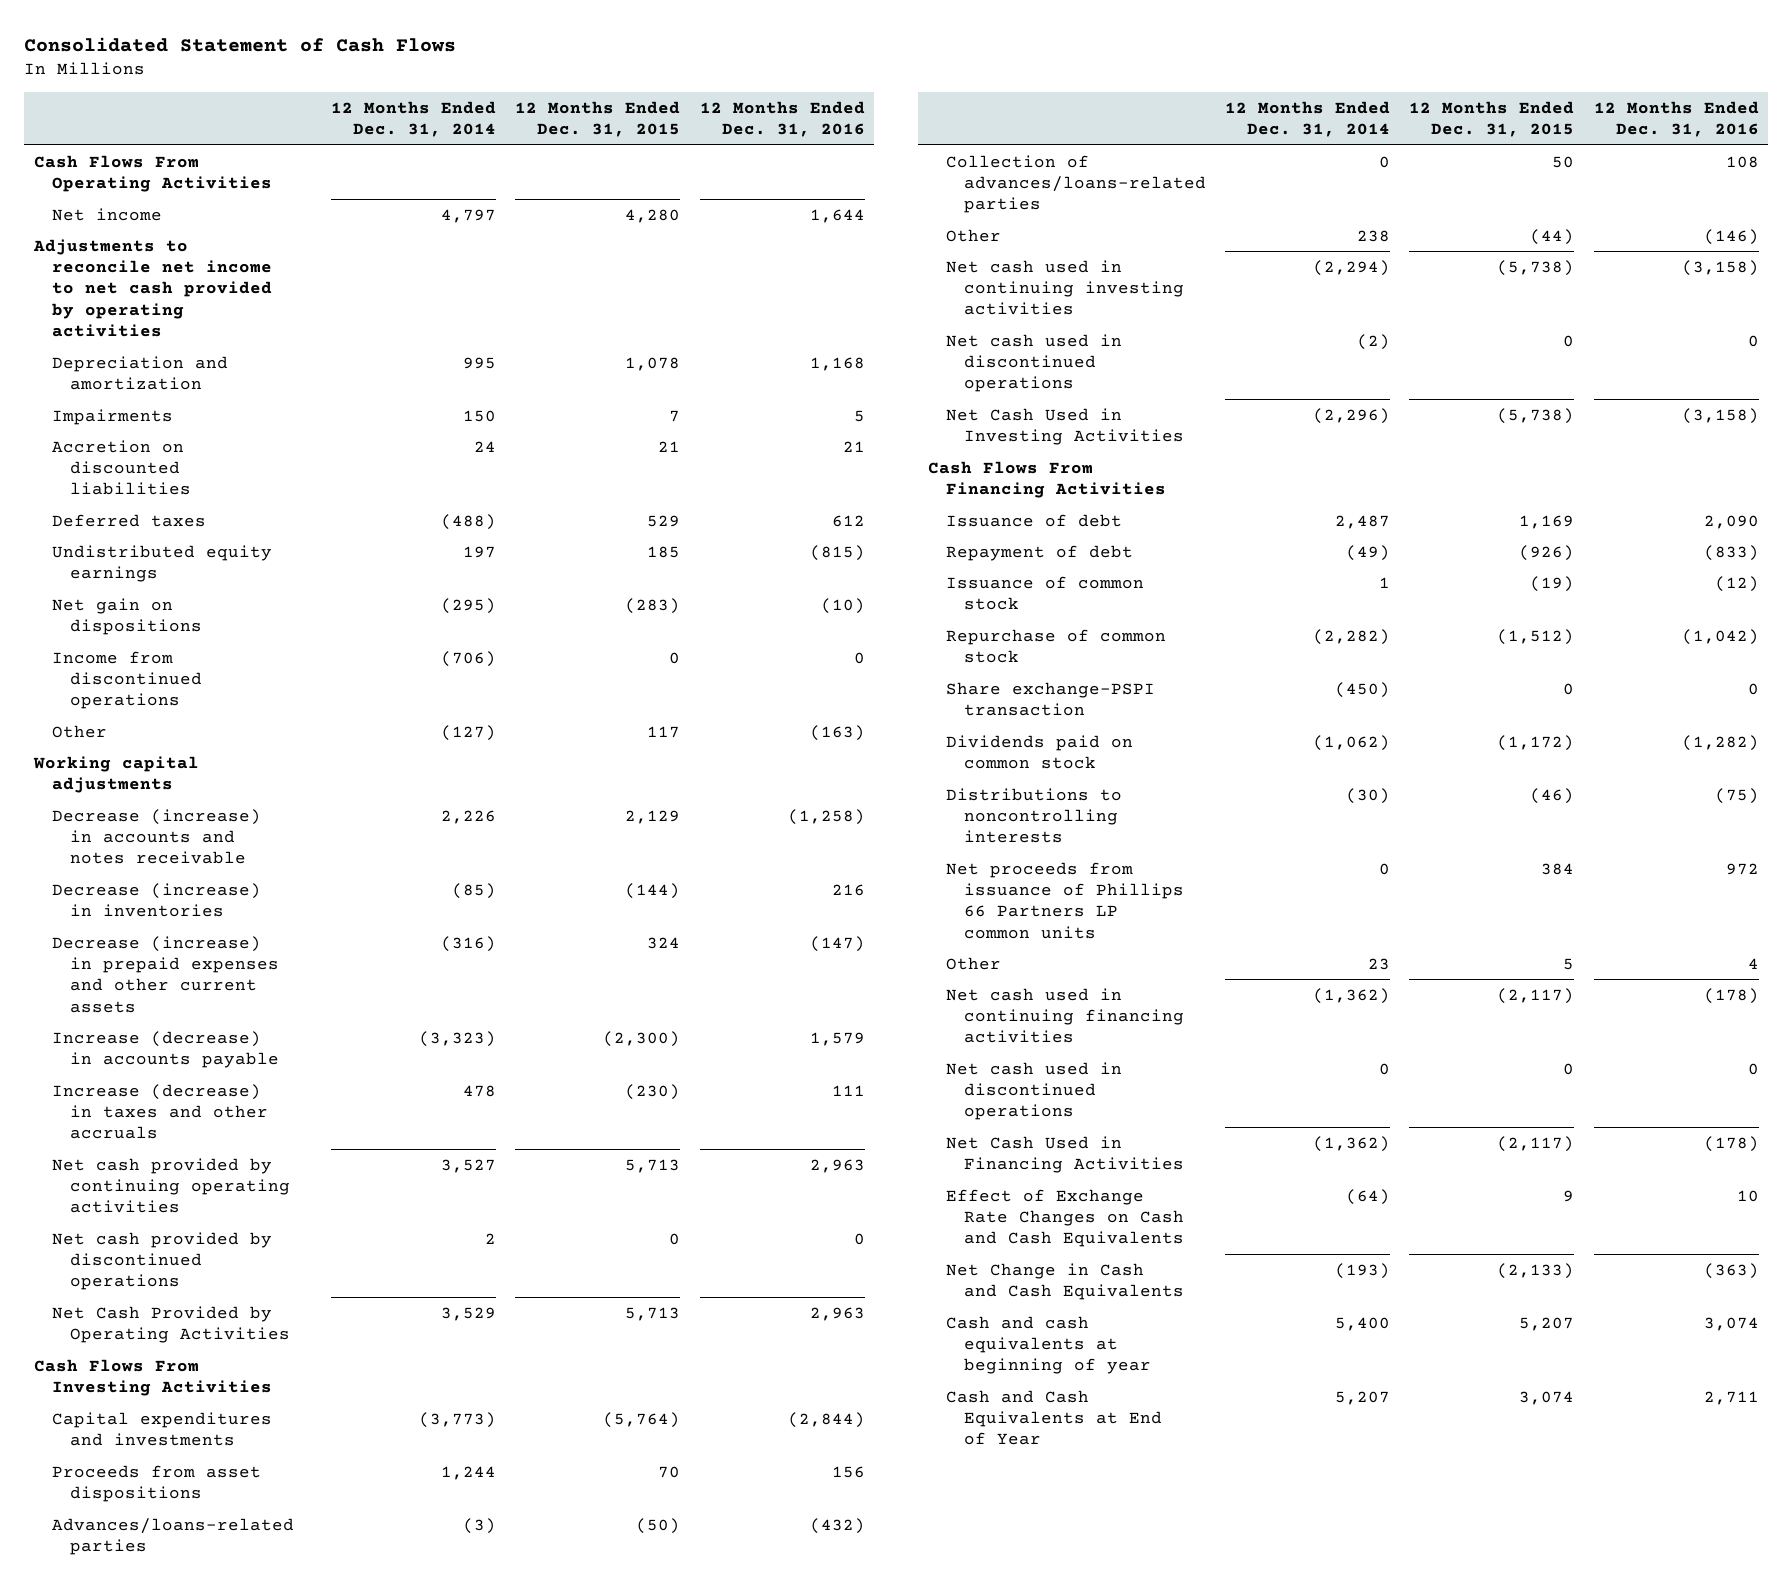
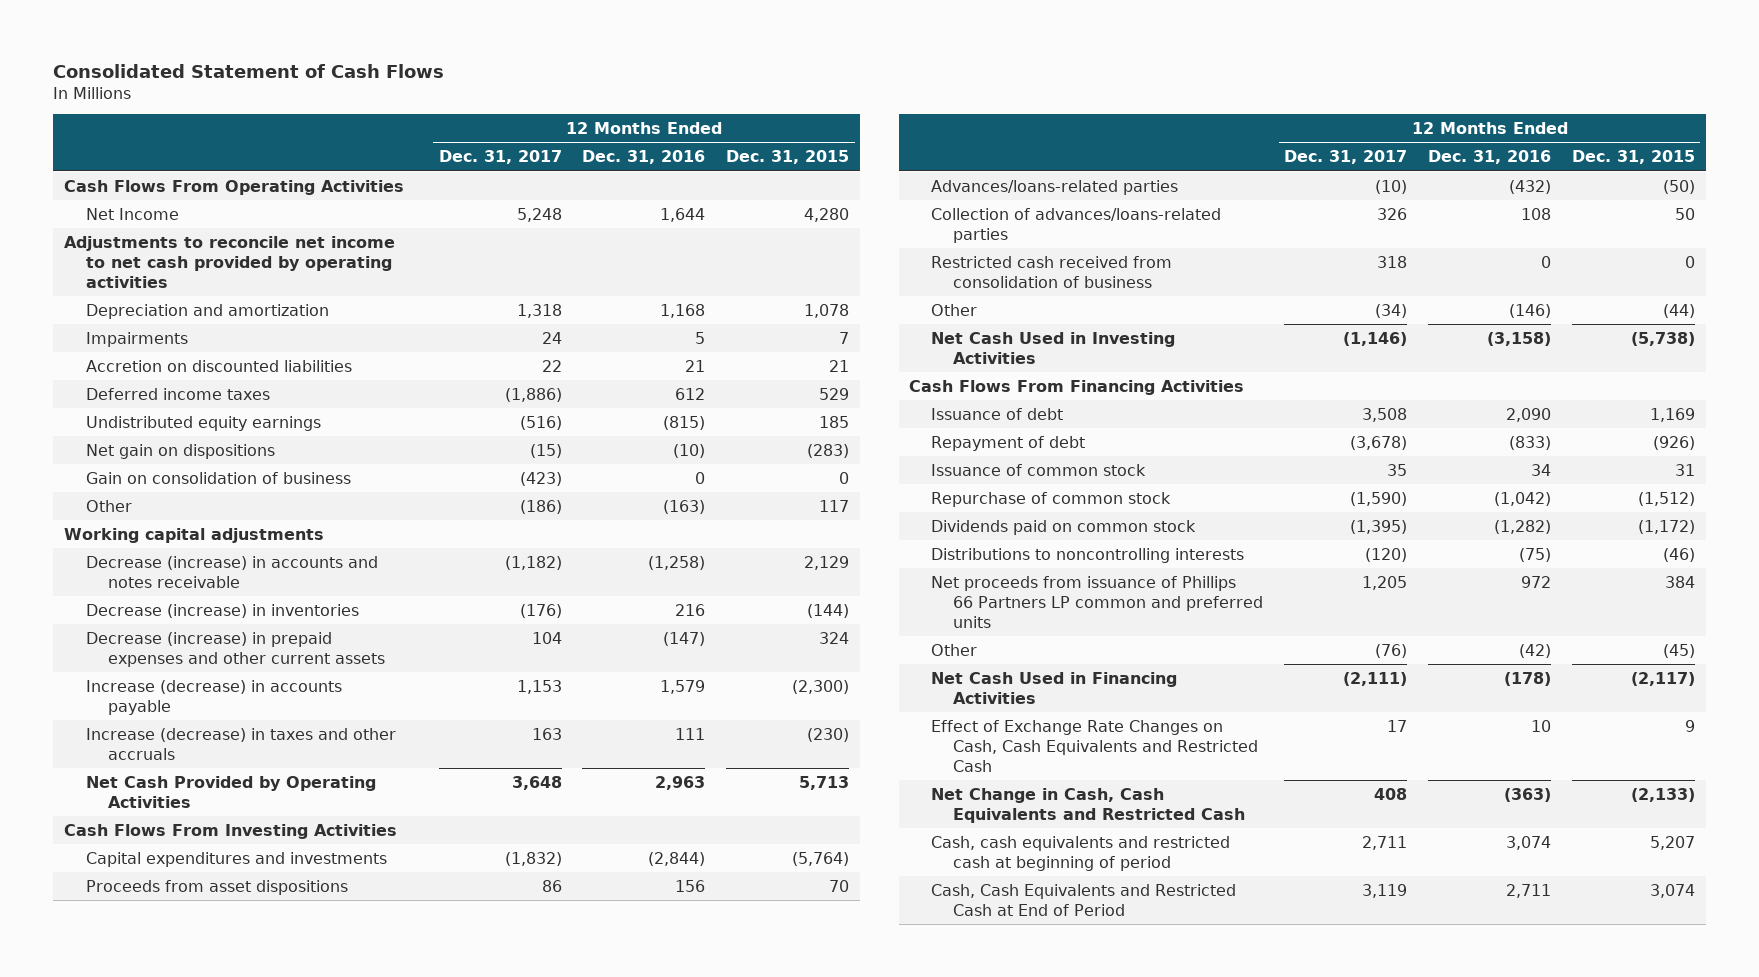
- | 12 Months Ended Dec. 31, 2014 | 12 Months Ended Dec. 31, 2015 | 12 Months Ended Dec. 31, 2016
+ | 12 Months Ended Dec. 31, 2017 | 12 Months Ended Dec. 31, 2016 | 12 Months Ended Dec. 31, 2015
- Net income | 4,797 | 4,280 | 1,644
+ Net Income | 5,248 | 1,644 | 4,280
- Deferred taxes | (488) | 529 | 612
+ Deferred income taxes | (1,886) | 612 | 529
- Income from discontinued operations | (706) | 0 | 0
+ Gain on consolidation of business | (423) | 0 | 0
- Net cash provided by continuing operating activities | 3,527 | 5,713 | 2,963
- Net cash provided by discontinued operations | 2 | 0 | 0
+ Restricted cash received from consolidation of business | 318 | 0 | 0
- Net cash used in continuing investing activities | (2,294) | (5,738) | (3,158)
- Net cash used in discontinued operations | (2) | 0 | 0
- Issuance of common stock | 1 | (19) | (12)
+ Issuance of common stock | 35 | 34 | 31
- Share exchange-PSPI transaction | (450) | 0 | 0
- Net proceeds from issuance of Phillips 66 Partners LP common units | 0 | 384 | 972
- Other | 23 | 5 | 4
- Net cash used in continuing financing activities | (1,362) | (2,117) | (178)
- Net cash used in discontinued operations | 0 | 0 | 0
+ Net proceeds from issuance of Phillips 66 Partners LP common and preferred units | 1,205 | 972 | 384
+ Other | (76) | (42) | (45)
- Effect of Exchange Rate Changes on Cash and Cash Equivalents | (64) | 9 | 10
- Net Change in Cash and Cash Equivalents | (193) | (2,133) | (363)
- Cash and cash equivalents at beginning of year | 5,400 | 5,207 | 3,074
- Cash and Cash Equivalents at End of Year | 5,207 | 3,074 | 2,711
+ Effect of Exchange Rate Changes on Cash, Cash Equivalents and Restricted Cash | 17 | 10 | 9
+ Net Change in Cash, Cash Equivalents and Restricted Cash | 408 | (363) | (2,133)
+ Cash, cash equivalents and restricted cash at beginning of period | 2,711 | 3,074 | 5,207
+ Cash, Cash Equivalents and Restricted Cash at End of Period | 3,119 | 2,711 | 3,074

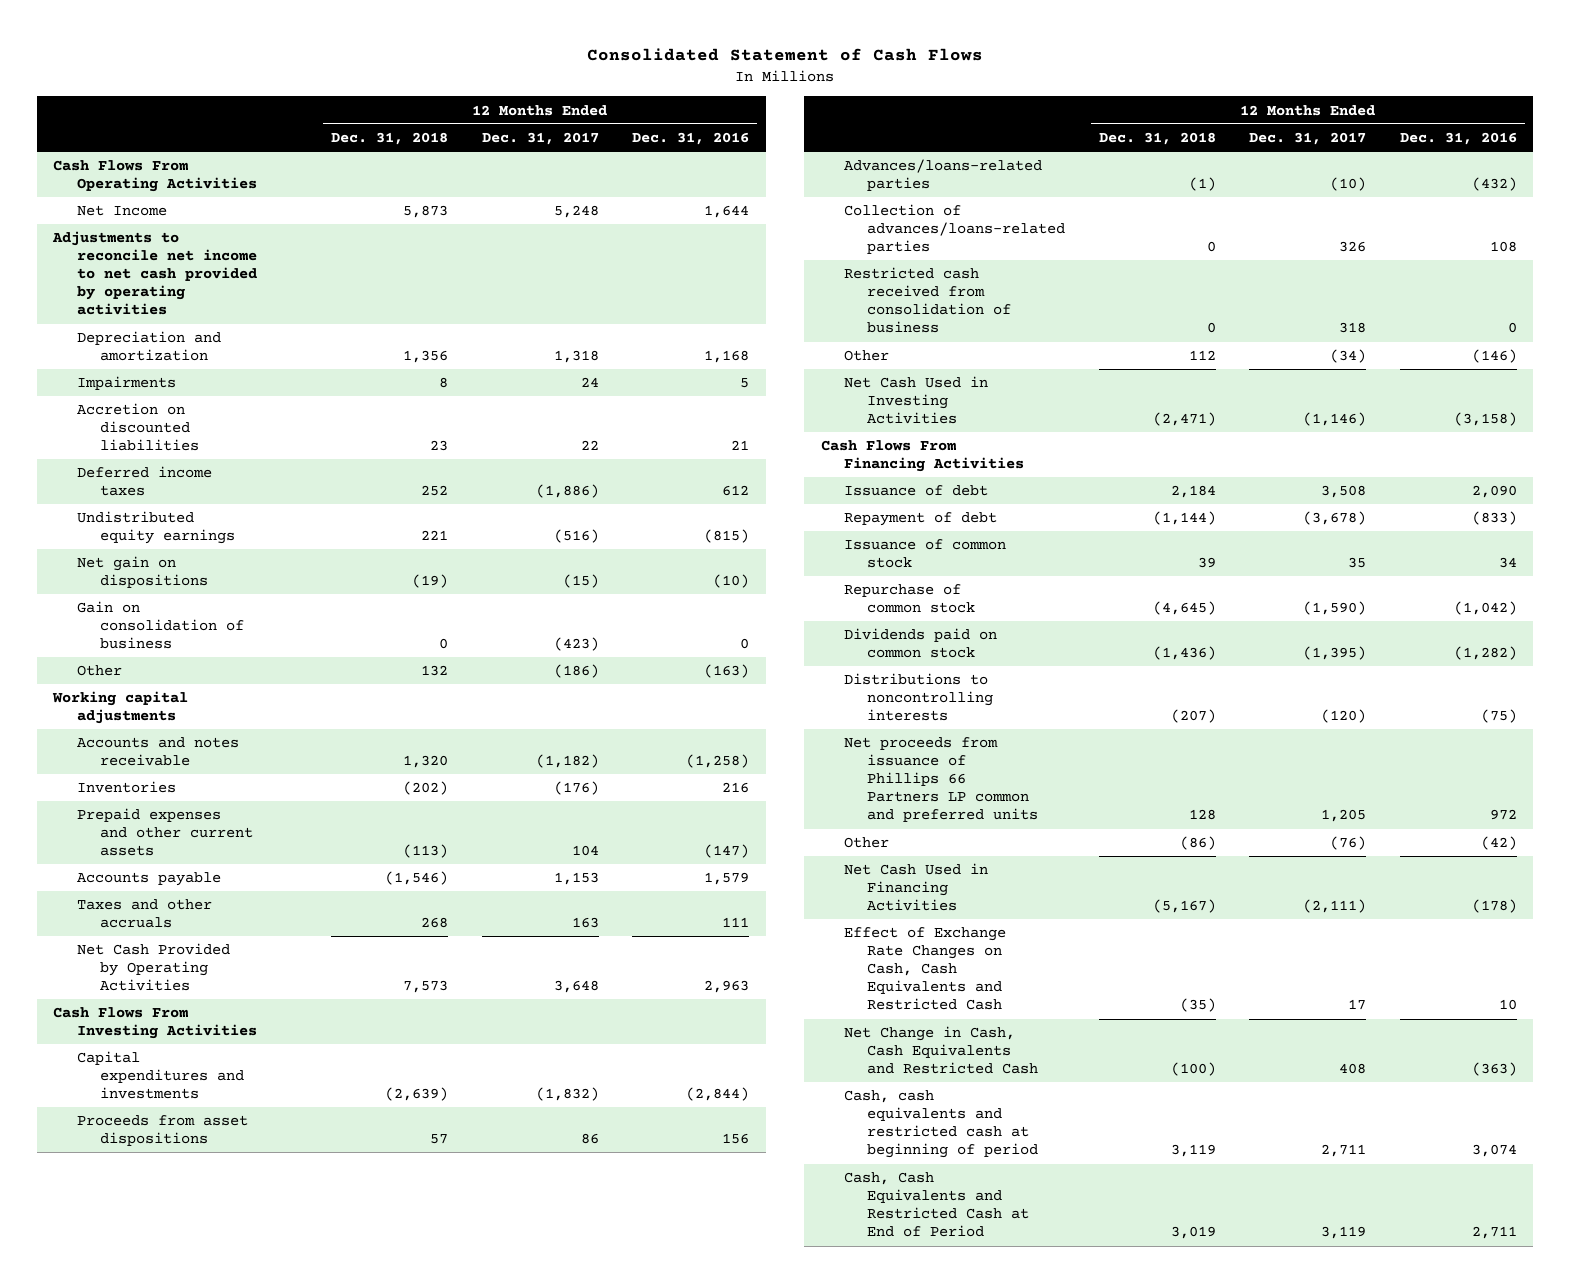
- | 12 Months Ended Dec. 31, 2017 | 12 Months Ended Dec. 31, 2016 | 12 Months Ended Dec. 31, 2015
+ | 12 Months Ended Dec. 31, 2018 | 12 Months Ended Dec. 31, 2017 | 12 Months Ended Dec. 31, 2016
- Decrease (increase) in accounts and notes receivable | (1,182) | (1,258) | 2,129
- Decrease (increase) in inventories | (176) | 216 | (144)
- Decrease (increase) in prepaid expenses and other current assets | 104 | (147) | 324
- Increase (decrease) in accounts payable | 1,153 | 1,579 | (2,300)
- Increase (decrease) in taxes and other accruals | 163 | 111 | (230)
+ Accounts and notes receivable | 1,320 | (1,182) | (1,258)
+ Inventories | (202) | (176) | 216
+ Prepaid expenses and other current assets | (113) | 104 | (147)
+ Accounts payable | (1,546) | 1,153 | 1,579
+ Taxes and other accruals | 268 | 163 | 111

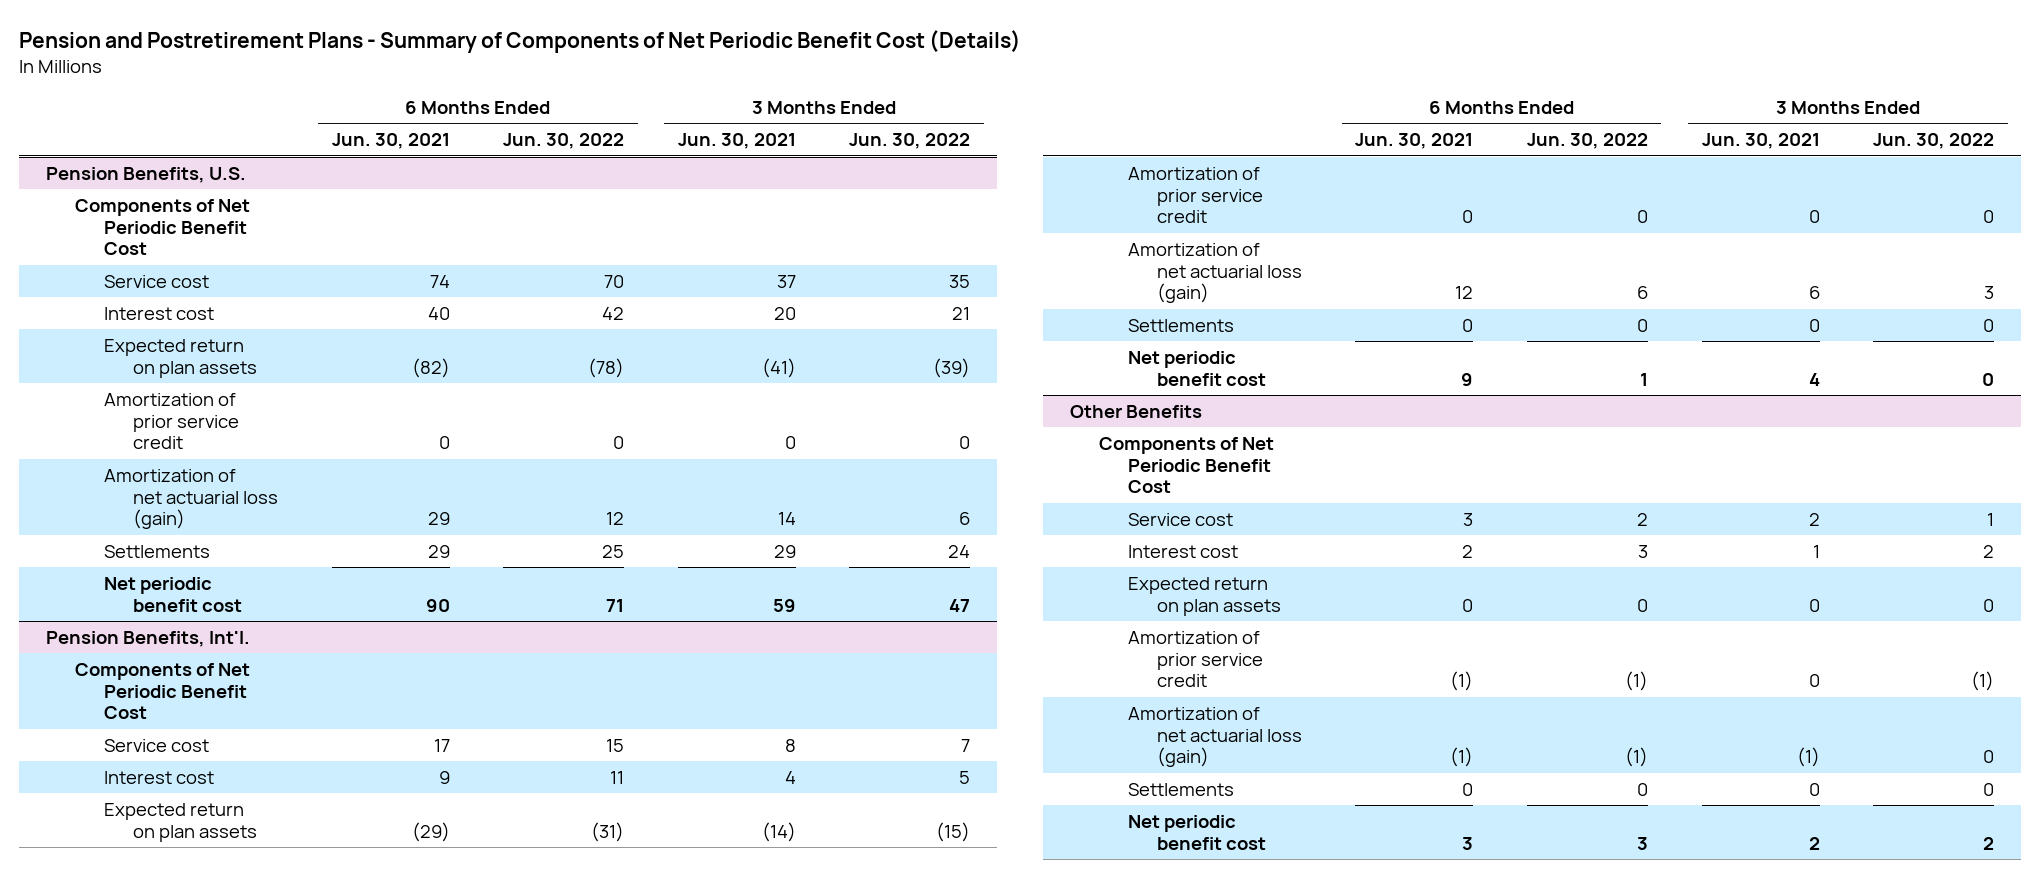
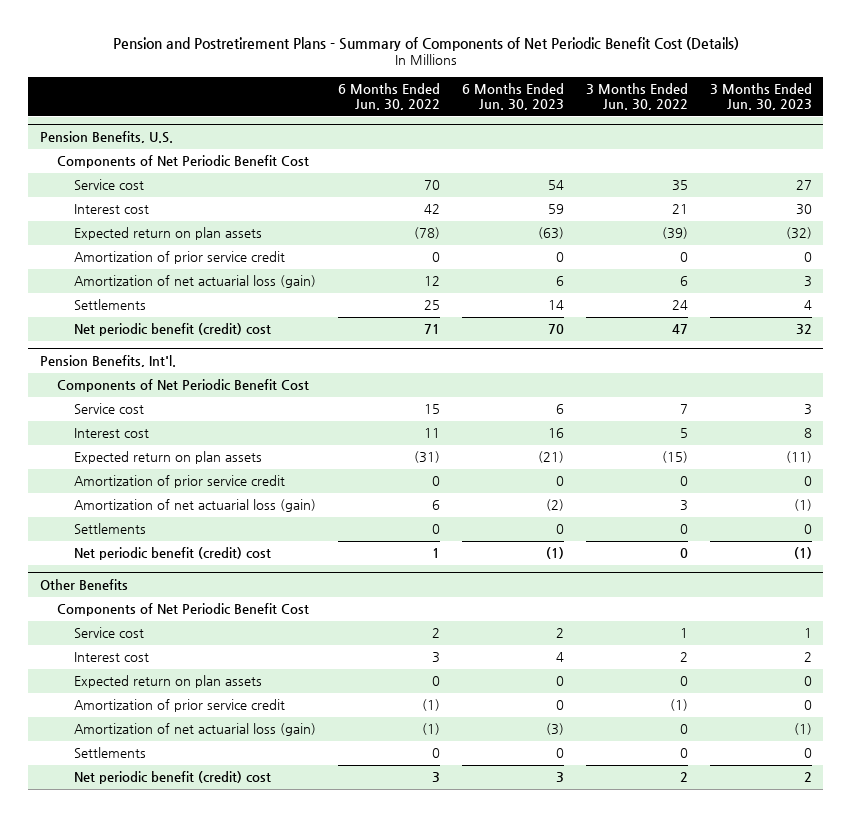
- | 6 Months Ended Jun. 30, 2021 | 6 Months Ended Jun. 30, 2022 | 3 Months Ended Jun. 30, 2021 | 3 Months Ended Jun. 30, 2022
+ | 6 Months Ended Jun. 30, 2022 | 6 Months Ended Jun. 30, 2023 | 3 Months Ended Jun. 30, 2022 | 3 Months Ended Jun. 30, 2023
@ Pension Benefits, U.S.
- Net periodic benefit cost | 90 | 71 | 59 | 47
+ Net periodic benefit (credit) cost | 71 | 70 | 47 | 32
@ Pension Benefits, Int'l.
- Net periodic benefit cost | 9 | 1 | 4 | 0
+ Net periodic benefit (credit) cost | 1 | (1) | 0 | (1)
@ Other Benefits
- Net periodic benefit cost | 3 | 3 | 2 | 2
+ Net periodic benefit (credit) cost | 3 | 3 | 2 | 2

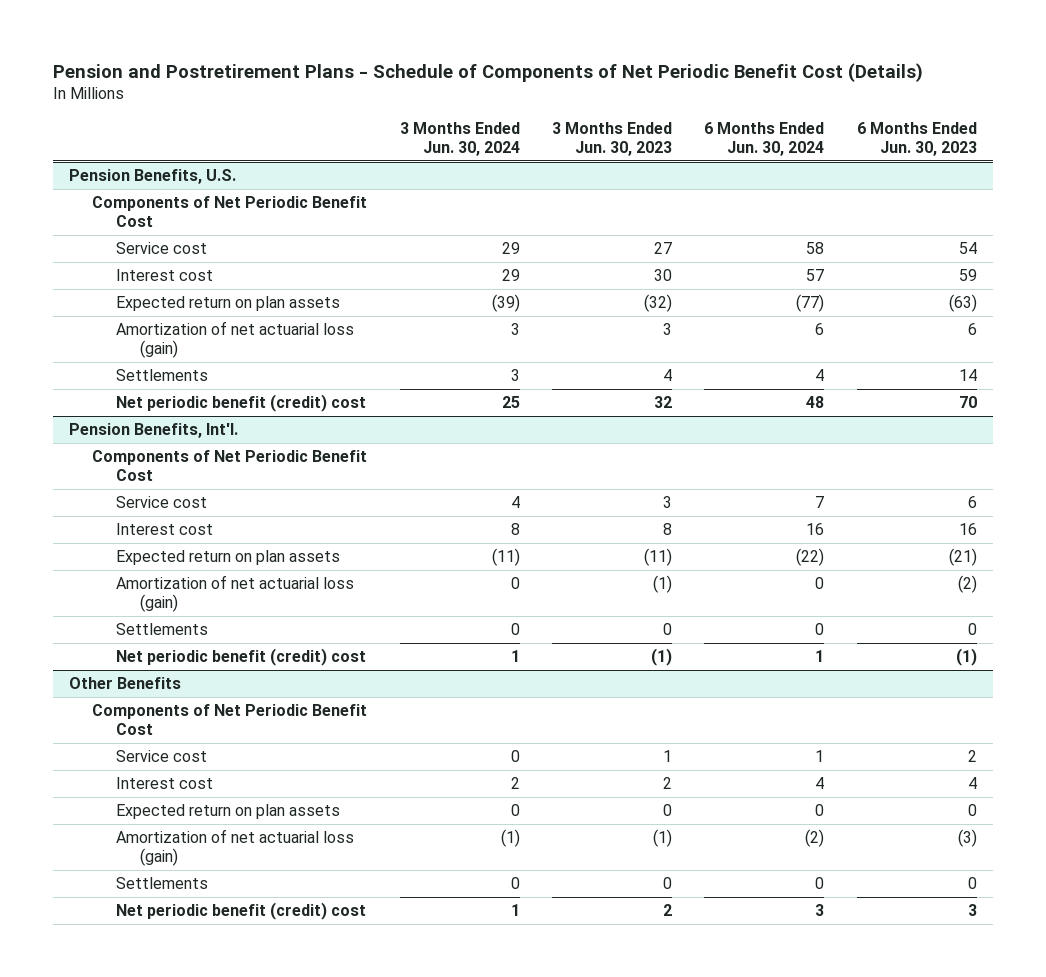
- Pension and Postretirement Plans - Summary of Components of Net Periodic Benefit Cost (Details)
+ Pension and Postretirement Plans - Schedule of Components of Net Periodic Benefit Cost (Details)
- | 6 Months Ended Jun. 30, 2022 | 6 Months Ended Jun. 30, 2023 | 3 Months Ended Jun. 30, 2022 | 3 Months Ended Jun. 30, 2023
+ | 3 Months Ended Jun. 30, 2024 | 3 Months Ended Jun. 30, 2023 | 6 Months Ended Jun. 30, 2024 | 6 Months Ended Jun. 30, 2023
@ Pension Benefits, U.S.
- Amortization of prior service credit | 0 | 0 | 0 | 0
@ Pension Benefits, Int'l.
- Amortization of prior service credit | 0 | 0 | 0 | 0
@ Other Benefits
- Amortization of prior service credit | (1) | 0 | (1) | 0

